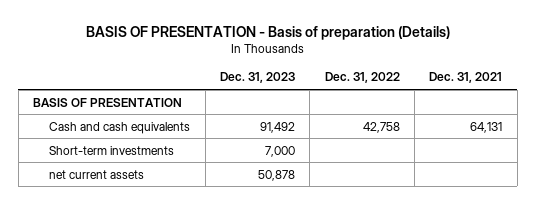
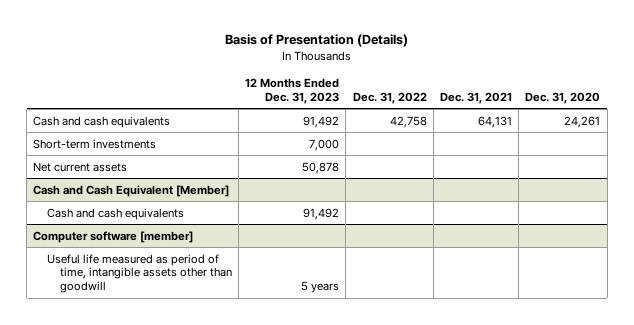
- BASIS OF PRESENTATION - Basis of preparation (Details)
+ Basis of Presentation (Details)
- | Dec. 31, 2023 | Dec. 31, 2022 | Dec. 31, 2021
+ | 12 Months Ended Dec. 31, 2023 | Dec. 31, 2022 | Dec. 31, 2021 | Dec. 31, 2020
- BASIS OF PRESENTATION
- net current assets | 50,878 | |
+ Net current assets | 50,878 | | |
+ Cash and Cash Equivalent [Member]
+ Cash and cash equivalents | 91,492 | | |
+ Computer software [member]
+ Useful life measured as period of time, intangible assets other than goodwill | 5 years | | |

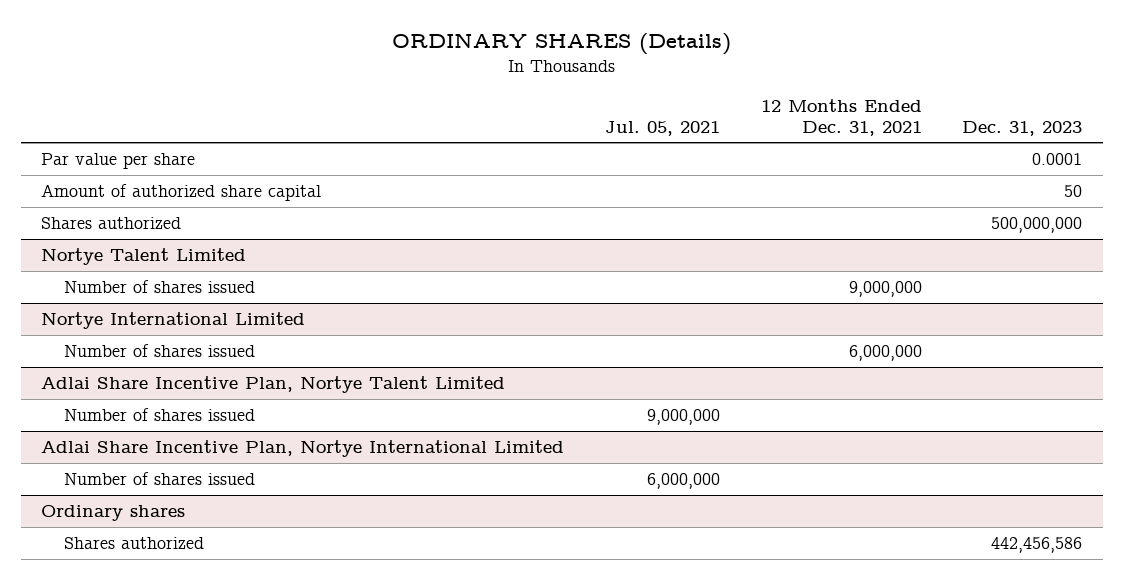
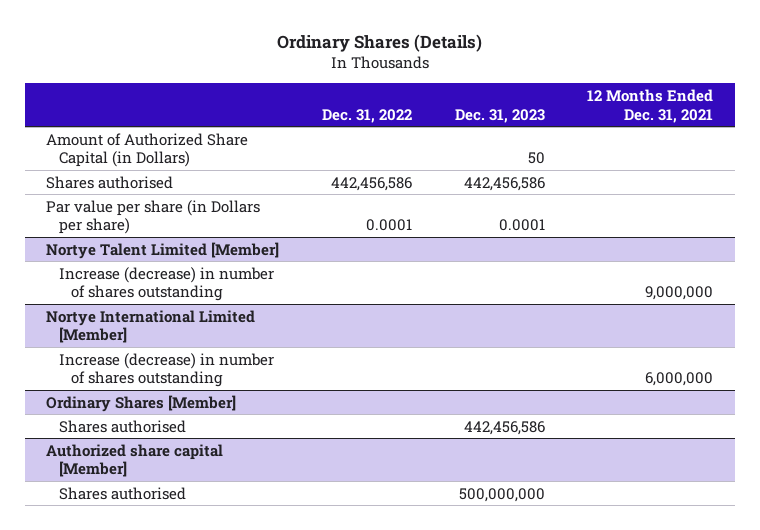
- ORDINARY SHARES (Details)
+ Ordinary Shares (Details)
- | Jul. 05, 2021 | 12 Months Ended Dec. 31, 2021 | Dec. 31, 2023
+ | Dec. 31, 2022 | Dec. 31, 2023 | 12 Months Ended Dec. 31, 2021
- Par value per share | | | 0.0001
- Amount of authorized share capital | | | 50
- Shares authorized | | | 500,000,000
- Nortye Talent Limited
- Number of shares issued | | 9,000,000 |
- Nortye International Limited
- Number of shares issued | | 6,000,000 |
- Adlai Share Incentive Plan, Nortye Talent Limited
- Number of shares issued | 9,000,000 | |
- Adlai Share Incentive Plan, Nortye International Limited
- Number of shares issued | 6,000,000 | |
- Ordinary shares
- Shares authorized | | | 442,456,586
+ Amount of Authorized Share Capital (in Dollars) | | 50 |
+ Shares authorised | 442,456,586 | 442,456,586 |
+ Par value per share (in Dollars per share) | 0.0001 | 0.0001 |
+ Nortye Talent Limited [Member]
+ Increase (decrease) in number of shares outstanding | | | 9,000,000
+ Nortye International Limited [Member]
+ Increase (decrease) in number of shares outstanding | | | 6,000,000
+ Ordinary Shares [Member]
+ Shares authorised | | 442,456,586 |
+ Authorized share capital [Member]
+ Shares authorised | | 500,000,000 |

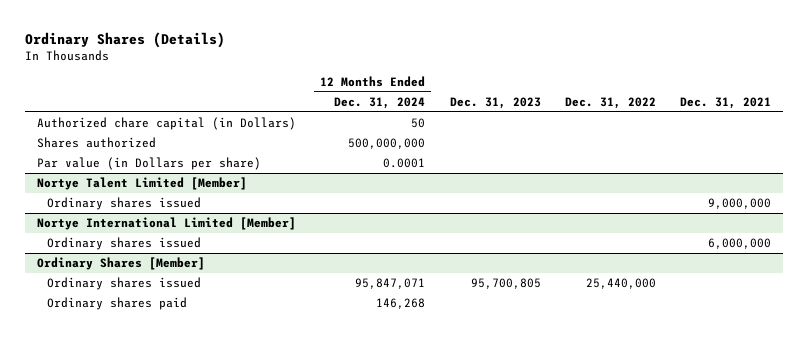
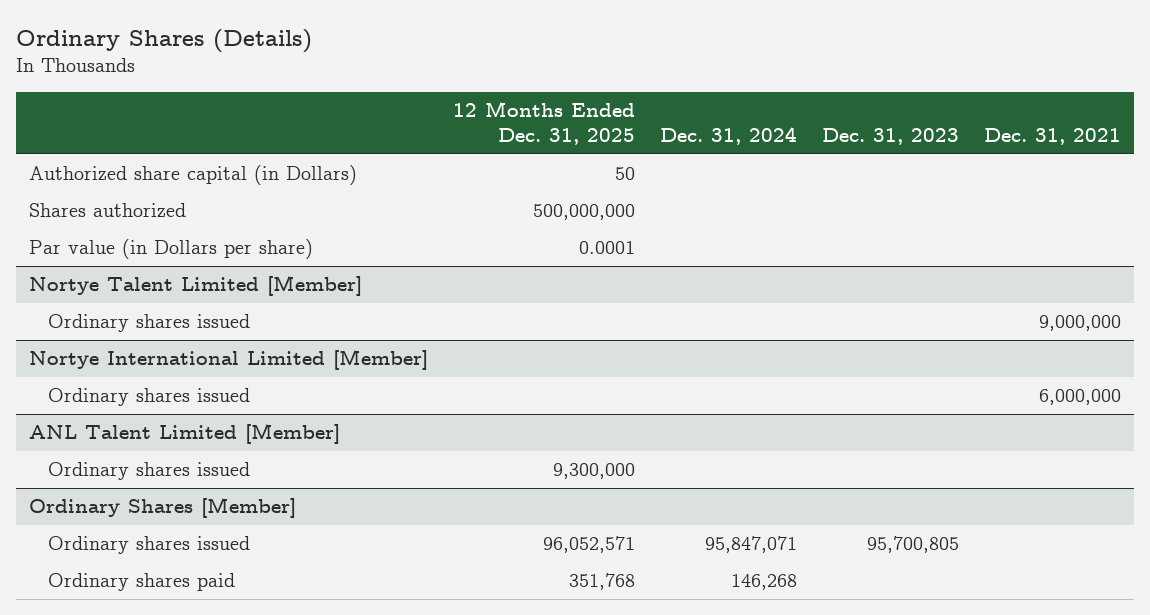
- | 12 Months Ended Dec. 31, 2024 | Dec. 31, 2023 | Dec. 31, 2022 | Dec. 31, 2021
+ | 12 Months Ended Dec. 31, 2025 | Dec. 31, 2024 | Dec. 31, 2023 | Dec. 31, 2021
- Authorized chare capital (in Dollars) | 50 | | |
+ Authorized share capital (in Dollars) | 50 | | |
+ ANL Talent Limited [Member]
+ Ordinary shares issued | 9,300,000 | | |

